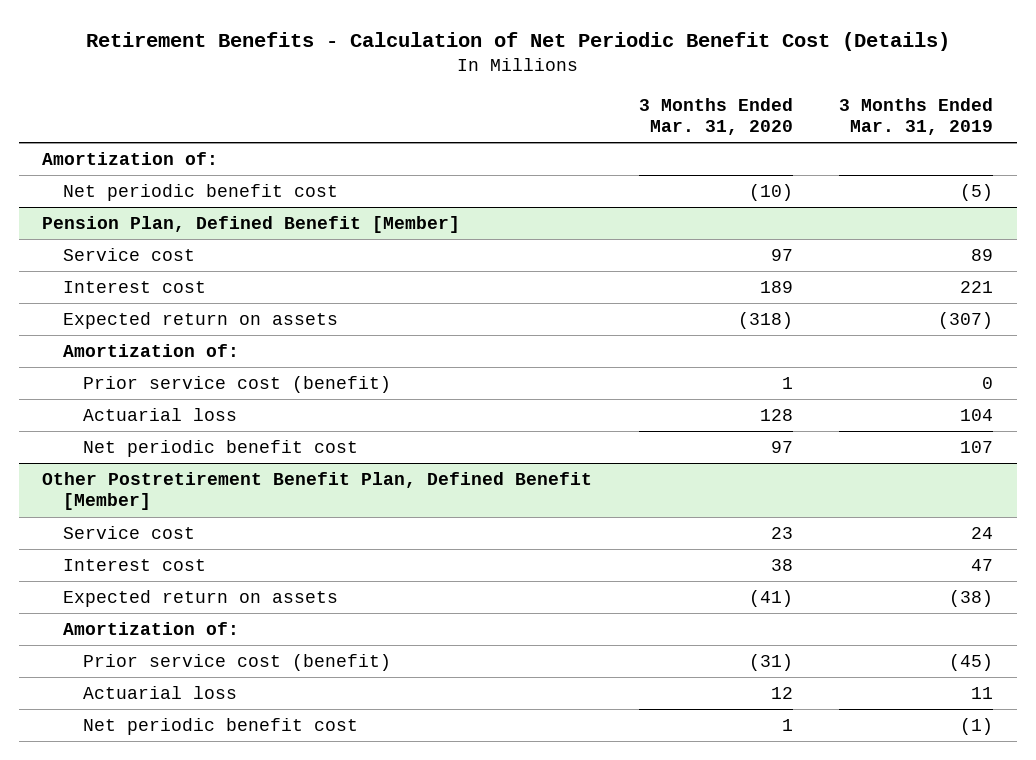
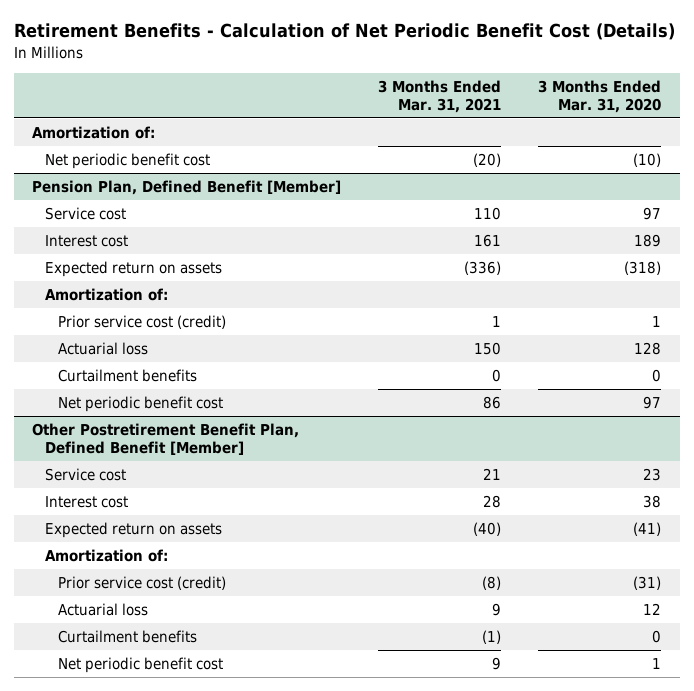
- | 3 Months Ended Mar. 31, 2020 | 3 Months Ended Mar. 31, 2019
+ | 3 Months Ended Mar. 31, 2021 | 3 Months Ended Mar. 31, 2020
@ Pension Plan, Defined Benefit [Member]
- Prior service cost (benefit) | 1 | 0
+ Prior service cost (credit) | 1 | 1
+ Curtailment benefits | 0 | 0
@ Other Postretirement Benefit Plan, Defined Benefit [Member]
- Prior service cost (benefit) | (31) | (45)
+ Prior service cost (credit) | (8) | (31)
+ Curtailment benefits | (1) | 0

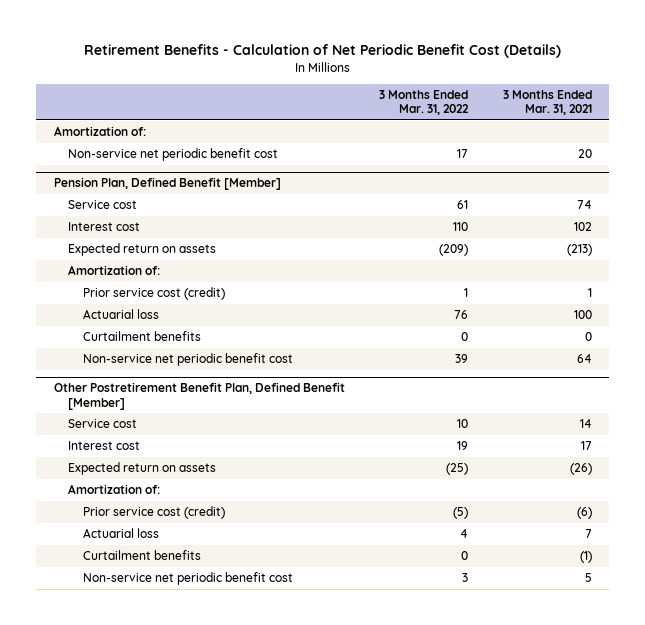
- | 3 Months Ended Mar. 31, 2021 | 3 Months Ended Mar. 31, 2020
+ | 3 Months Ended Mar. 31, 2022 | 3 Months Ended Mar. 31, 2021
- Net periodic benefit cost | (20) | (10)
+ Non-service net periodic benefit cost | 17 | 20
@ Pension Plan, Defined Benefit [Member]
- Service cost | 110 | 97
- Interest cost | 161 | 189
- Expected return on assets | (336) | (318)
+ Service cost | 61 | 74
+ Interest cost | 110 | 102
+ Expected return on assets | (209) | (213)
- Actuarial loss | 150 | 128
+ Actuarial loss | 76 | 100
- Net periodic benefit cost | 86 | 97
+ Non-service net periodic benefit cost | 39 | 64
@ Other Postretirement Benefit Plan, Defined Benefit [Member]
- Service cost | 21 | 23
- Interest cost | 28 | 38
- Expected return on assets | (40) | (41)
+ Service cost | 10 | 14
+ Interest cost | 19 | 17
+ Expected return on assets | (25) | (26)
- Prior service cost (credit) | (8) | (31)
- Actuarial loss | 9 | 12
+ Prior service cost (credit) | (5) | (6)
+ Actuarial loss | 4 | 7
- Net periodic benefit cost | 9 | 1
+ Non-service net periodic benefit cost | 3 | 5

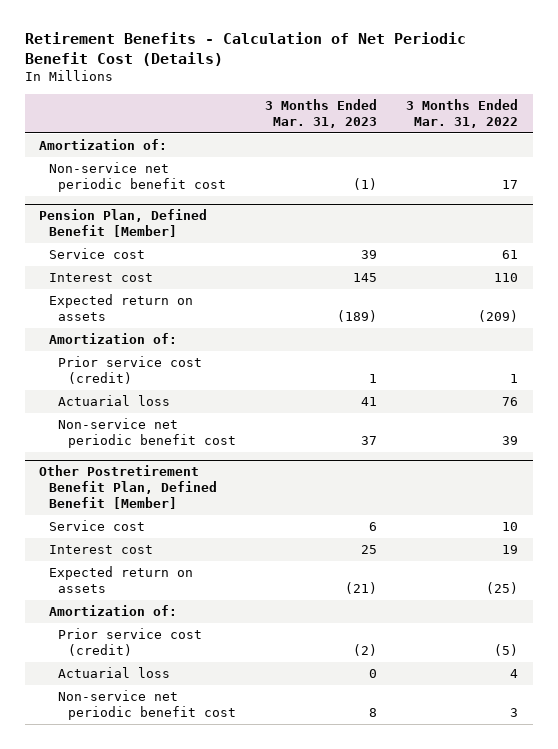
- | 3 Months Ended Mar. 31, 2022 | 3 Months Ended Mar. 31, 2021
+ | 3 Months Ended Mar. 31, 2023 | 3 Months Ended Mar. 31, 2022
@ Pension Plan, Defined Benefit [Member]
- Curtailment benefits | 0 | 0
@ Other Postretirement Benefit Plan, Defined Benefit [Member]
- Curtailment benefits | 0 | (1)

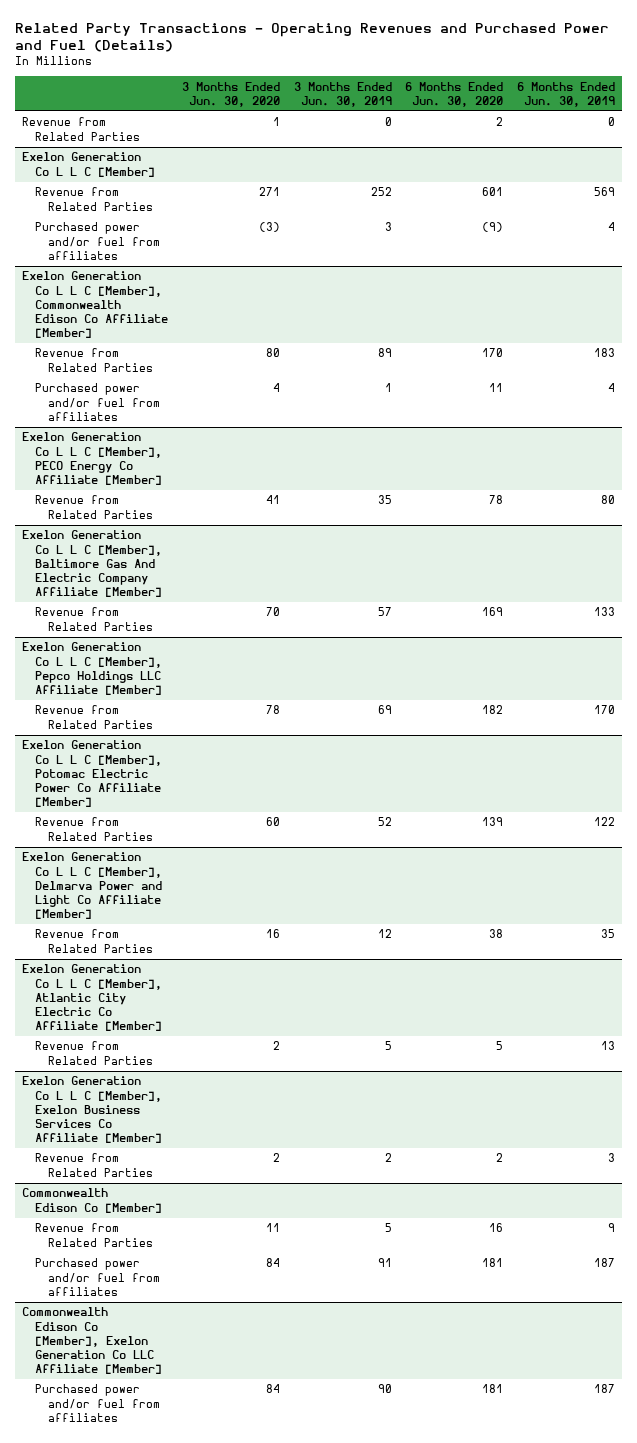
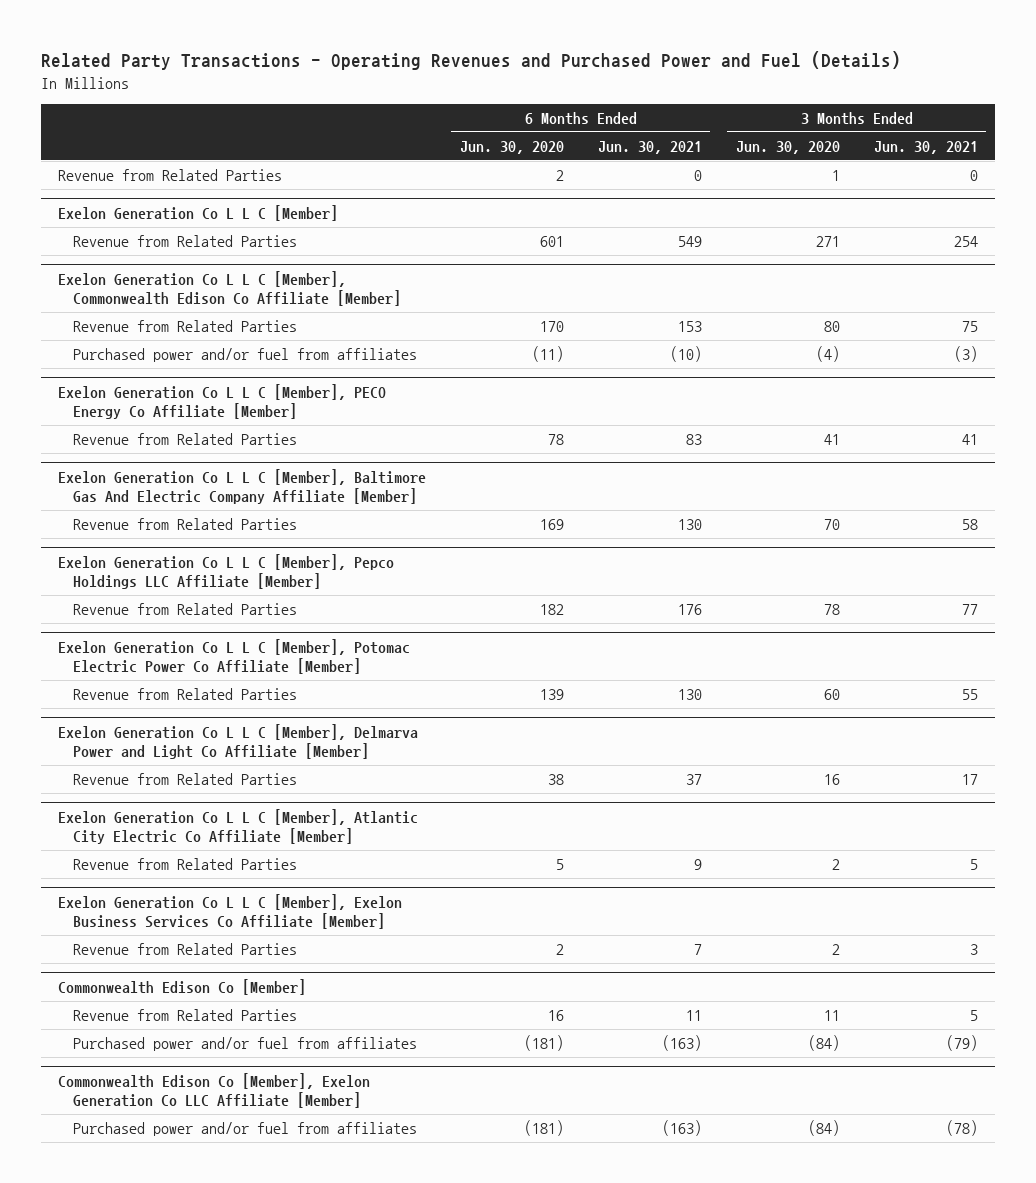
- | 3 Months Ended Jun. 30, 2020 | 3 Months Ended Jun. 30, 2019 | 6 Months Ended Jun. 30, 2020 | 6 Months Ended Jun. 30, 2019
+ | 6 Months Ended Jun. 30, 2020 | 6 Months Ended Jun. 30, 2021 | 3 Months Ended Jun. 30, 2020 | 3 Months Ended Jun. 30, 2021
@ Exelon Generation Co L L C [Member]
- Purchased power and/or fuel from affiliates | (3) | 3 | (9) | 4
@ Exelon Generation Co L L C [Member], Commonwealth Edison Co Affiliate [Member]
- Purchased power and/or fuel from affiliates | 4 | 1 | 11 | 4
+ Purchased power and/or fuel from affiliates | (11) | (10) | (4) | (3)
@ Commonwealth Edison Co [Member]
- Purchased power and/or fuel from affiliates | 84 | 91 | 181 | 187
+ Purchased power and/or fuel from affiliates | (181) | (163) | (84) | (79)
@ Commonwealth Edison Co [Member], Exelon Generation Co LLC Affiliate [Member]
- Purchased power and/or fuel from affiliates | 84 | 90 | 181 | 187
+ Purchased power and/or fuel from affiliates | (181) | (163) | (84) | (78)

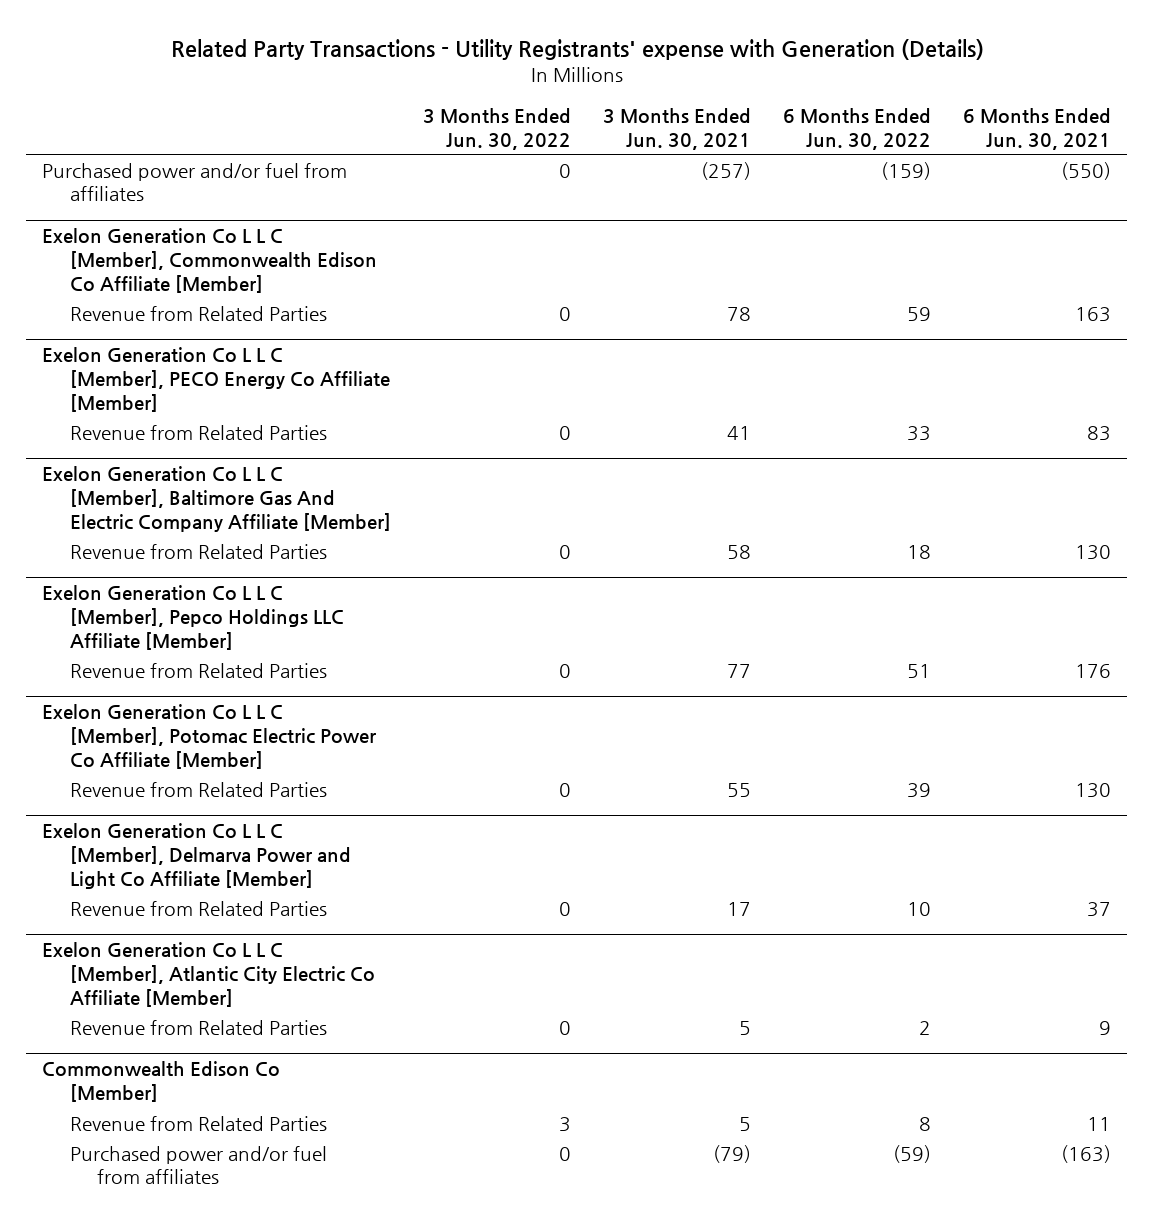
- Related Party Transactions - Operating Revenues and Purchased Power and Fuel (Details)
+ Related Party Transactions - Utility Registrants' expense with Generation (Details)
- | 6 Months Ended Jun. 30, 2020 | 6 Months Ended Jun. 30, 2021 | 3 Months Ended Jun. 30, 2020 | 3 Months Ended Jun. 30, 2021
+ | 3 Months Ended Jun. 30, 2022 | 3 Months Ended Jun. 30, 2021 | 6 Months Ended Jun. 30, 2022 | 6 Months Ended Jun. 30, 2021
- Revenue from Related Parties | 2 | 0 | 1 | 0
- Exelon Generation Co L L C [Member]
- Revenue from Related Parties | 601 | 549 | 271 | 254
+ Purchased power and/or fuel from affiliates | 0 | (257) | (159) | (550)
@ Exelon Generation Co L L C [Member], Commonwealth Edison Co Affiliate [Member]
- Revenue from Related Parties | 170 | 153 | 80 | 75
- Purchased power and/or fuel from affiliates | (11) | (10) | (4) | (3)
+ Revenue from Related Parties | 0 | 78 | 59 | 163
- Exelon Generation Co L L C [Member], Exelon Business Services Co Affiliate [Member]
- Revenue from Related Parties | 2 | 7 | 2 | 3
- Commonwealth Edison Co [Member], Exelon Generation Co LLC Affiliate [Member]
- Purchased power and/or fuel from affiliates | (181) | (163) | (84) | (78)

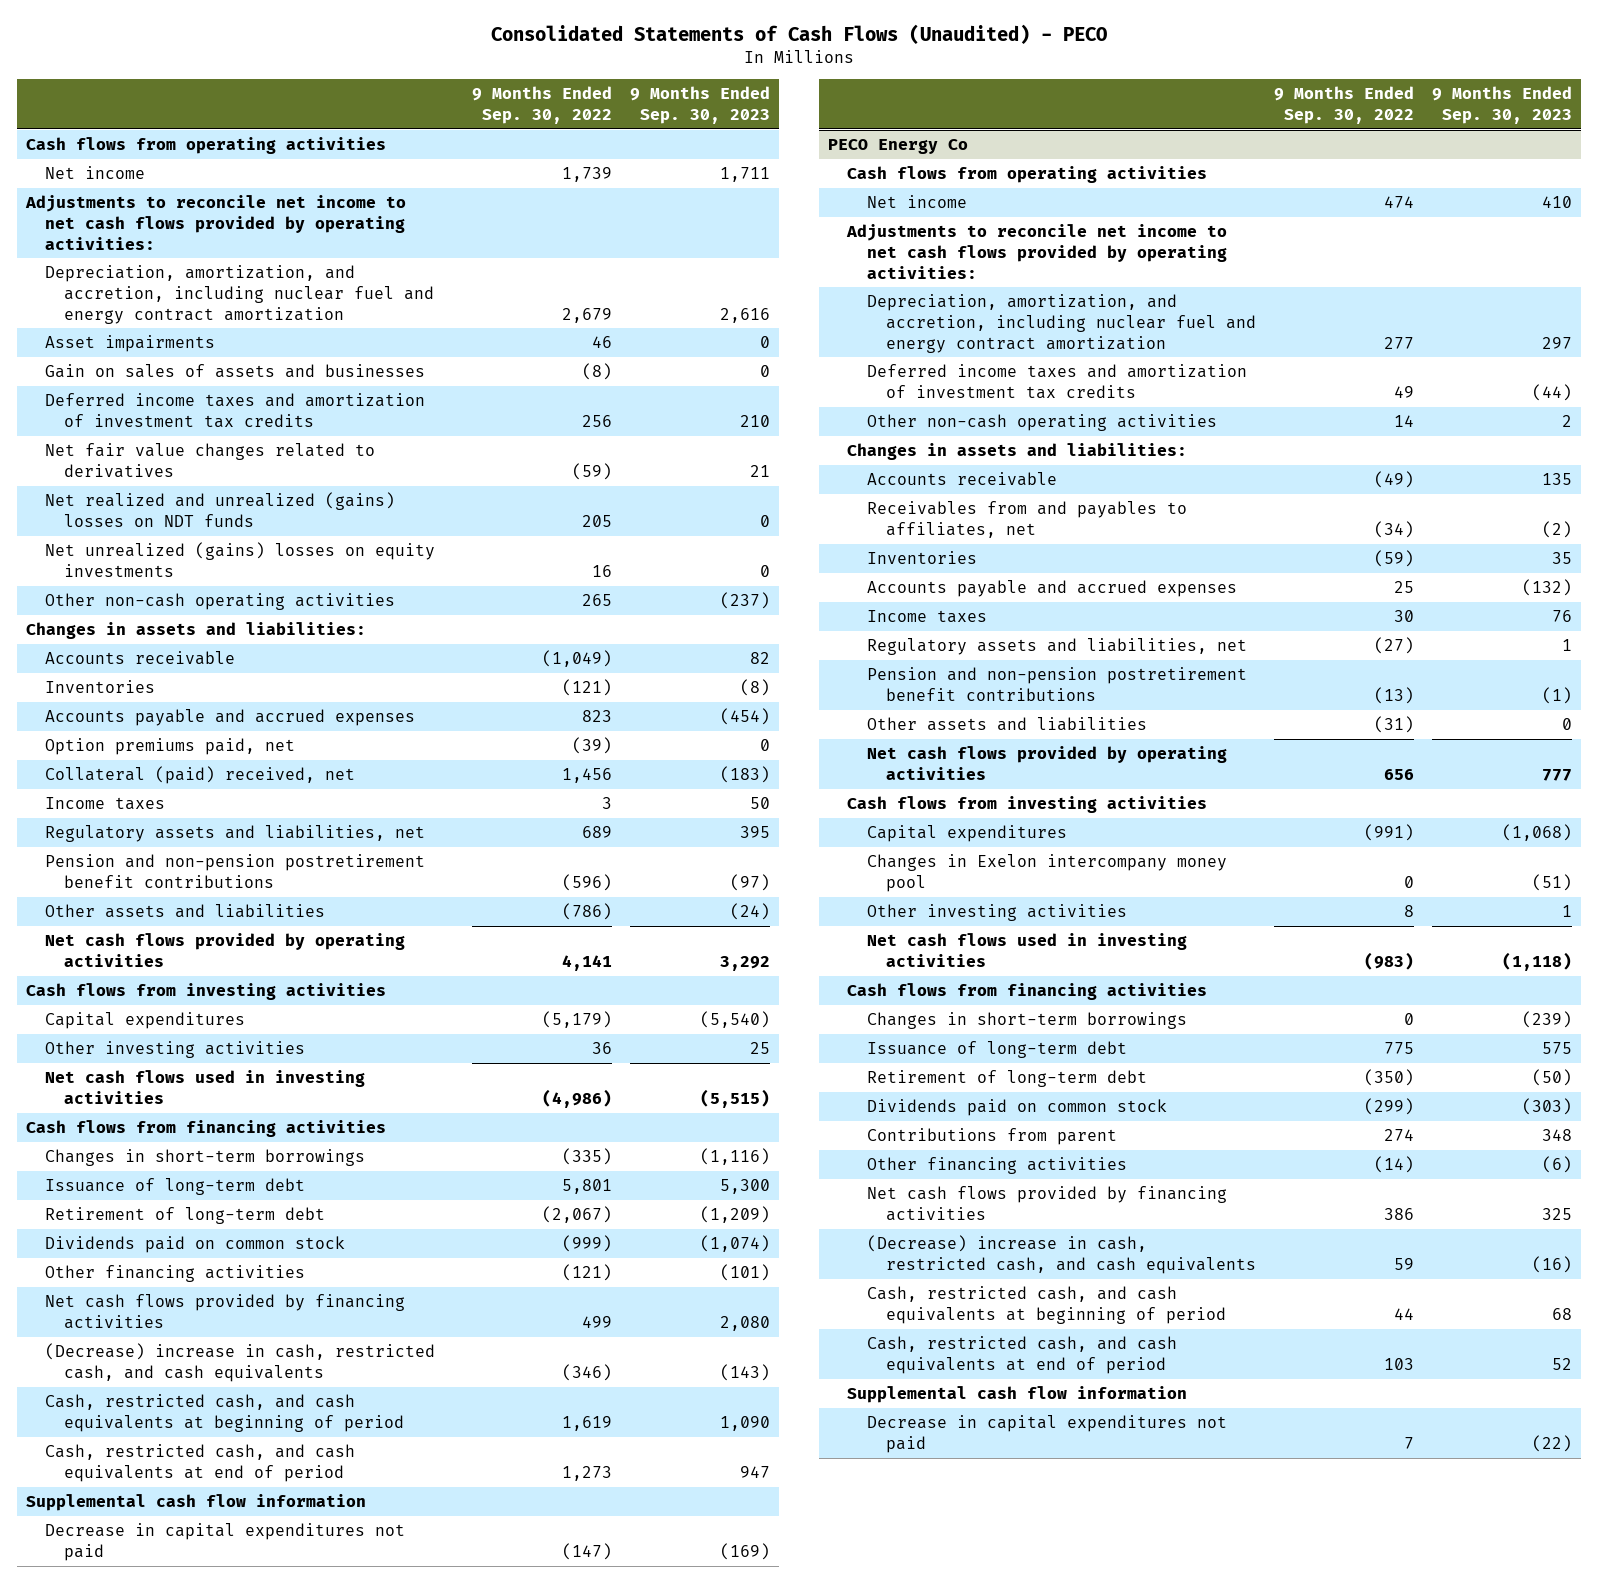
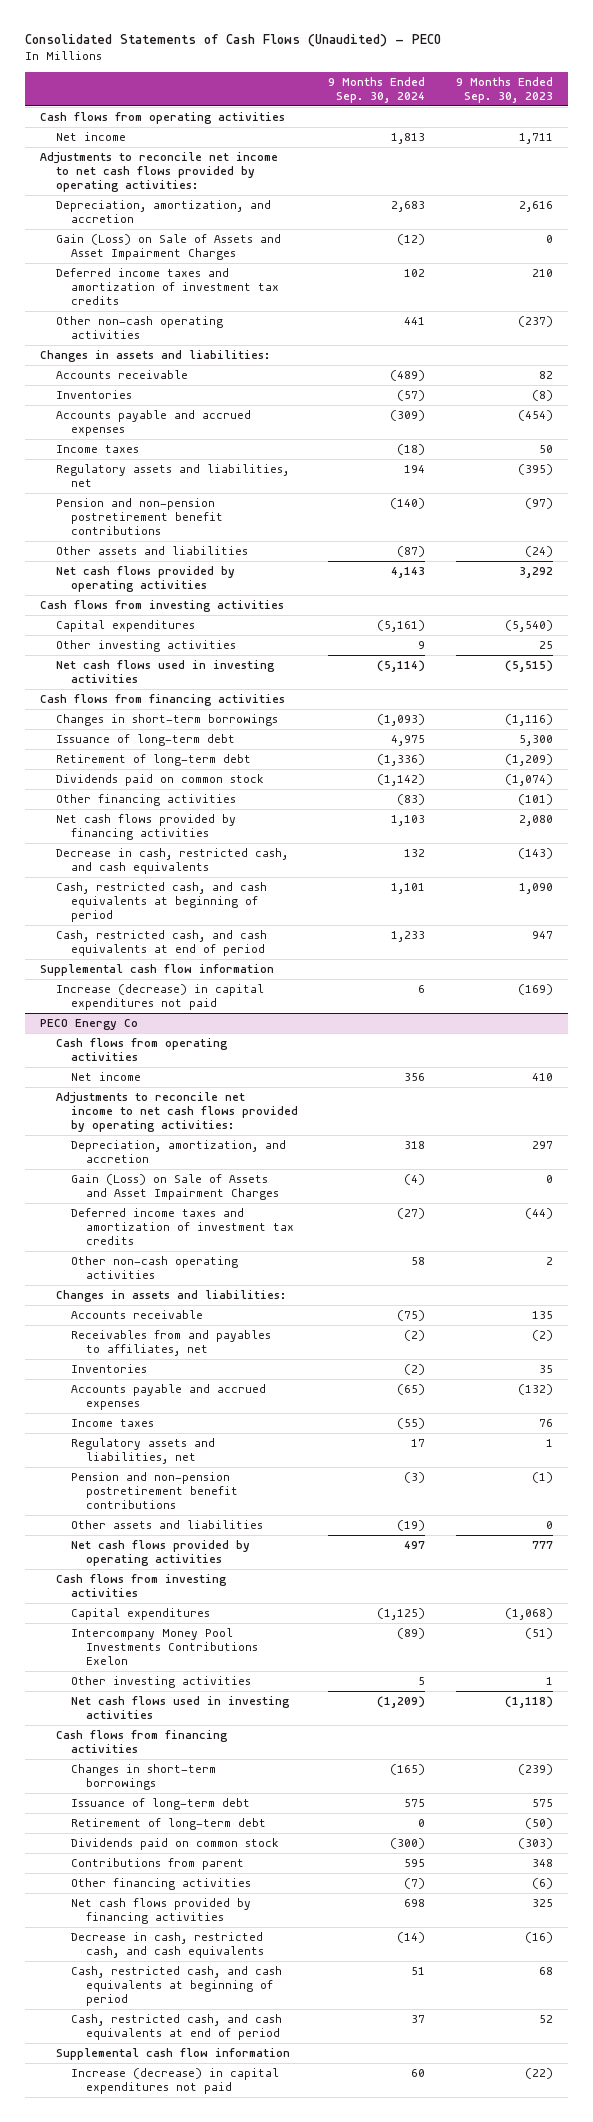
- | 9 Months Ended Sep. 30, 2022 | 9 Months Ended Sep. 30, 2023
+ | 9 Months Ended Sep. 30, 2024 | 9 Months Ended Sep. 30, 2023
- Depreciation, amortization, and accretion, including nuclear fuel and energy contract amortization | 2,679 | 2,616
- Asset impairments | 46 | 0
- Gain on sales of assets and businesses | (8) | 0
+ Depreciation, amortization, and accretion | 2,683 | 2,616
+ Gain (Loss) on Sale of Assets and Asset Impairment Charges | (12) | 0
- Net fair value changes related to derivatives | (59) | 21
- Net realized and unrealized (gains) losses on NDT funds | 205 | 0
- Net unrealized (gains) losses on equity investments | 16 | 0
- Option premiums paid, net | (39) | 0
- Collateral (paid) received, net | 1,456 | (183)
- Regulatory assets and liabilities, net | 689 | 395
+ Regulatory assets and liabilities, net | 194 | (395)
- (Decrease) increase in cash, restricted cash, and cash equivalents | (346) | (143)
+ Decrease in cash, restricted cash, and cash equivalents | 132 | (143)
- Decrease in capital expenditures not paid | (147) | (169)
+ Increase (decrease) in capital expenditures not paid | 6 | (169)
@ PECO Energy Co
- Depreciation, amortization, and accretion, including nuclear fuel and energy contract amortization | 277 | 297
+ Depreciation, amortization, and accretion | 318 | 297
+ Gain (Loss) on Sale of Assets and Asset Impairment Charges | (4) | 0
- Changes in Exelon intercompany money pool | 0 | (51)
+ Intercompany Money Pool Investments Contributions Exelon | (89) | (51)
- (Decrease) increase in cash, restricted cash, and cash equivalents | 59 | (16)
+ Decrease in cash, restricted cash, and cash equivalents | (14) | (16)
- Decrease in capital expenditures not paid | 7 | (22)
+ Increase (decrease) in capital expenditures not paid | 60 | (22)

